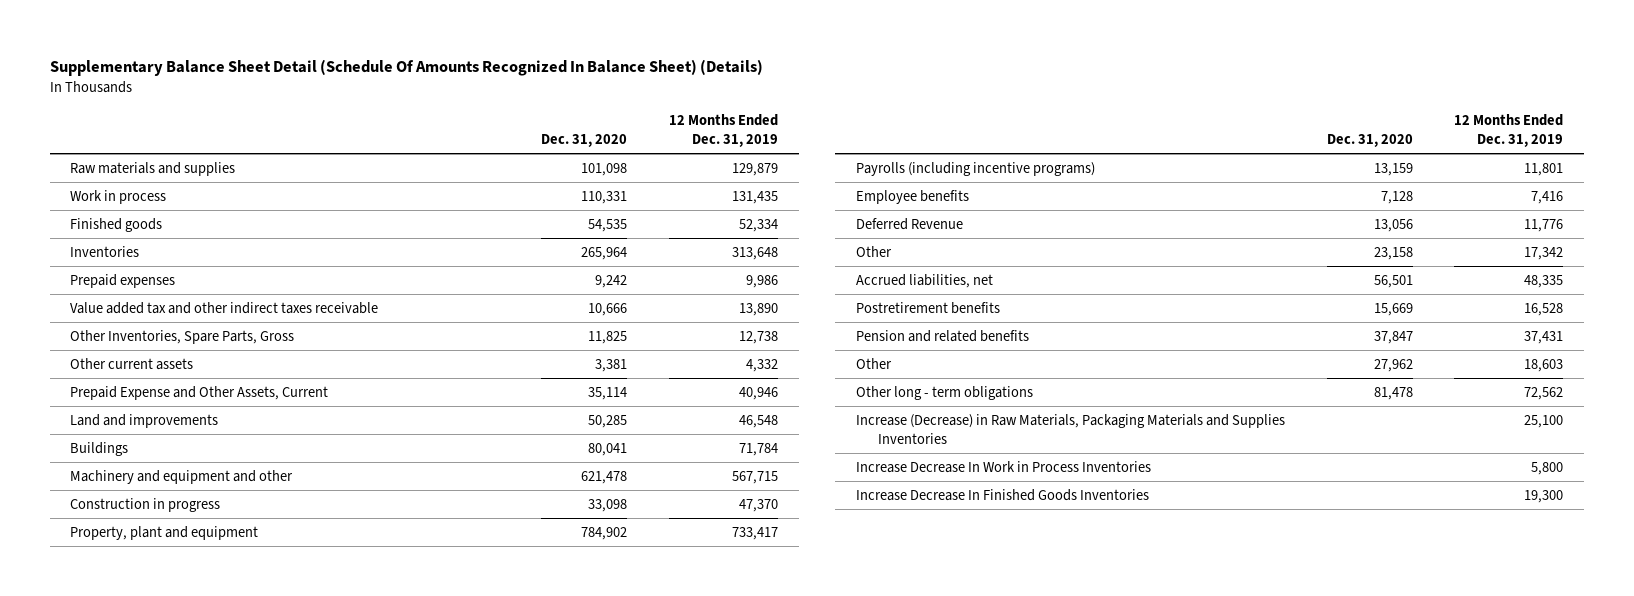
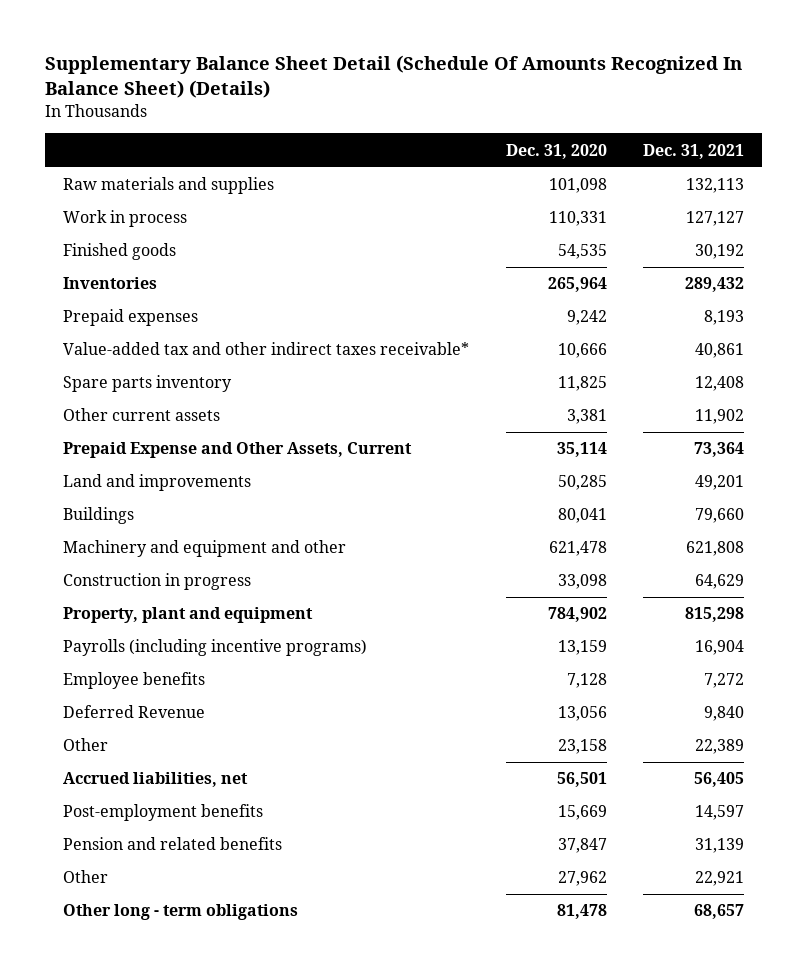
- | Dec. 31, 2020 | 12 Months Ended Dec. 31, 2019
+ | Dec. 31, 2020 | Dec. 31, 2021
- Value added tax and other indirect taxes receivable | 10,666 | 13,890
- Other Inventories, Spare Parts, Gross | 11,825 | 12,738
+ Value-added tax and other indirect taxes receivable* | 10,666 | 40,861
+ Spare parts inventory | 11,825 | 12,408
- Postretirement benefits | 15,669 | 16,528
+ Post-employment benefits | 15,669 | 14,597
- Increase (Decrease) in Raw Materials, Packaging Materials and Supplies Inventories | | 25,100
- Increase Decrease In Work in Process Inventories | | 5,800
- Increase Decrease In Finished Goods Inventories | | 19,300

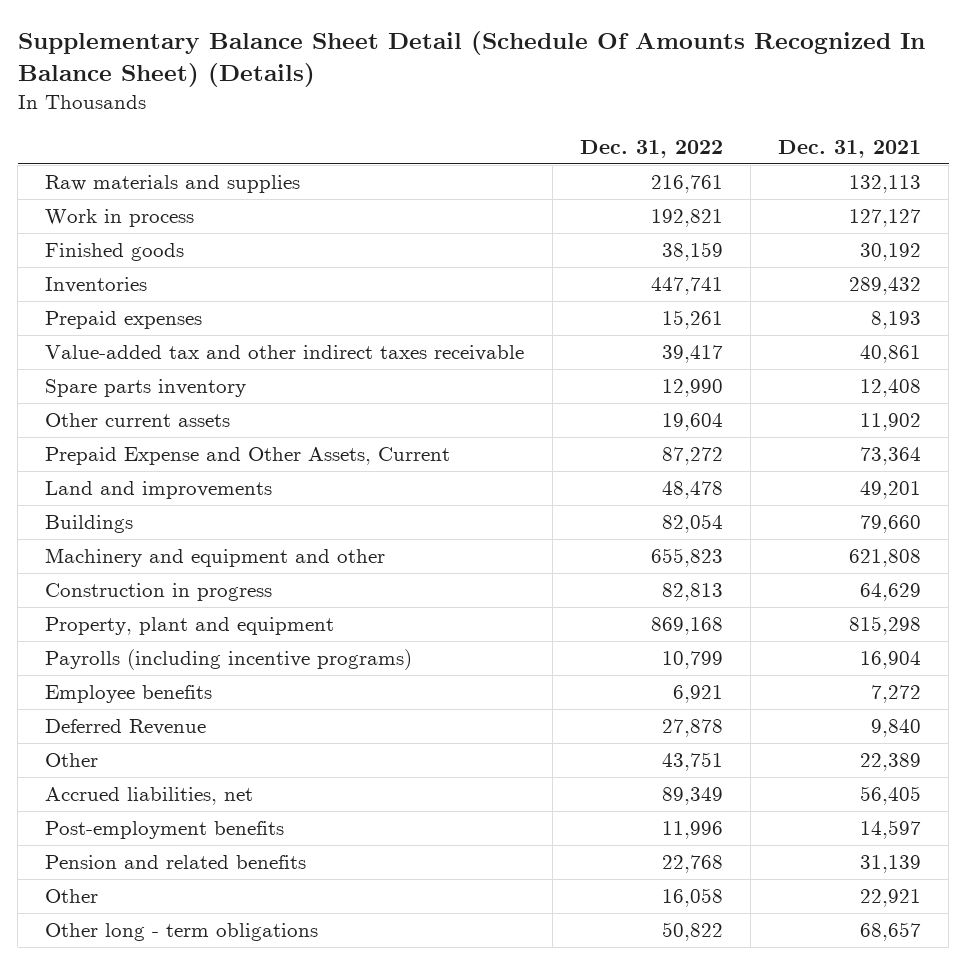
- | Dec. 31, 2020 | Dec. 31, 2021
+ | Dec. 31, 2022 | Dec. 31, 2021
- Value-added tax and other indirect taxes receivable* | 10,666 | 40,861
+ Value-added tax and other indirect taxes receivable | 39,417 | 40,861

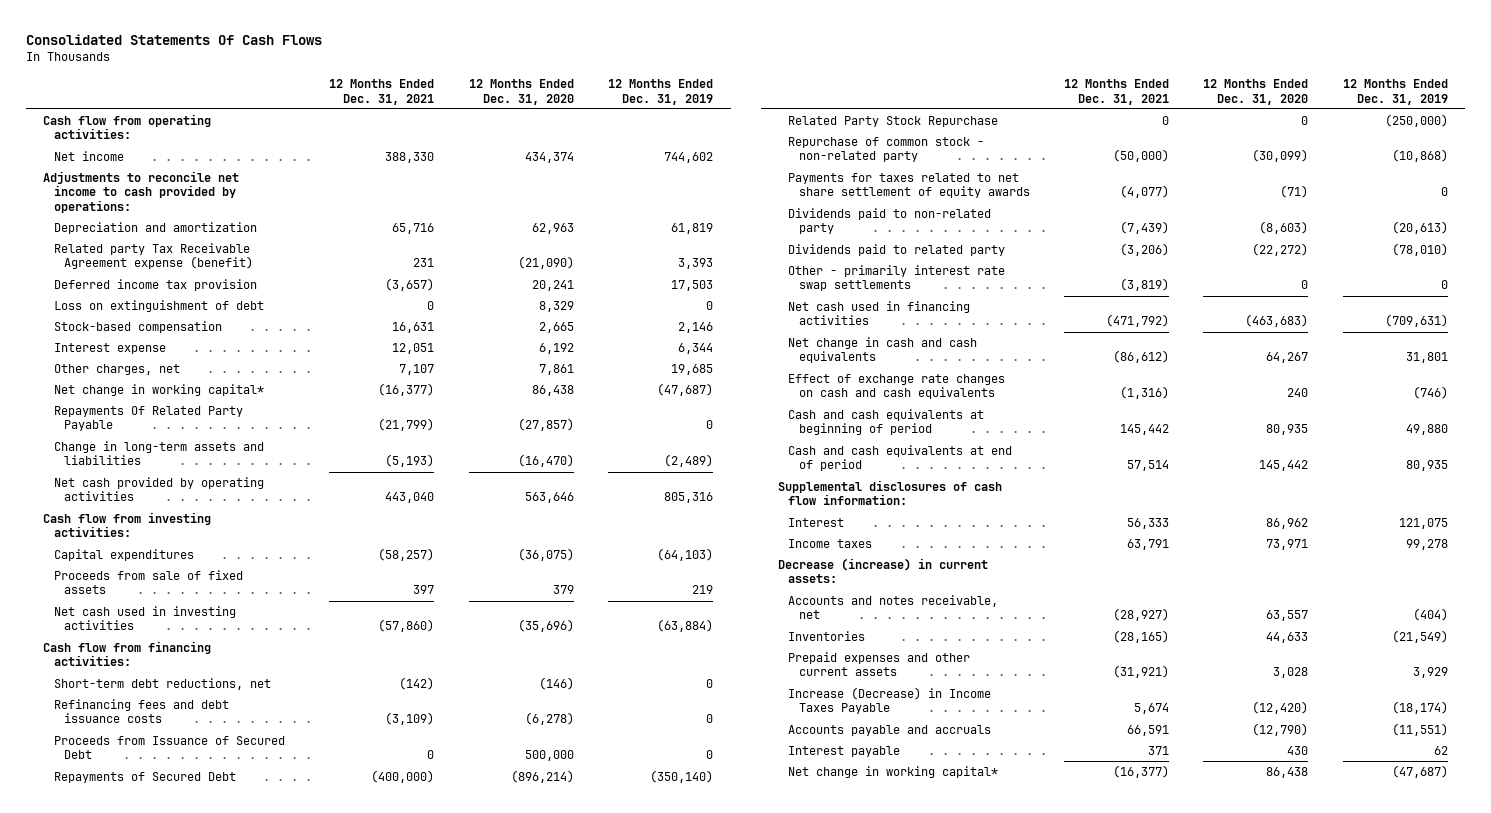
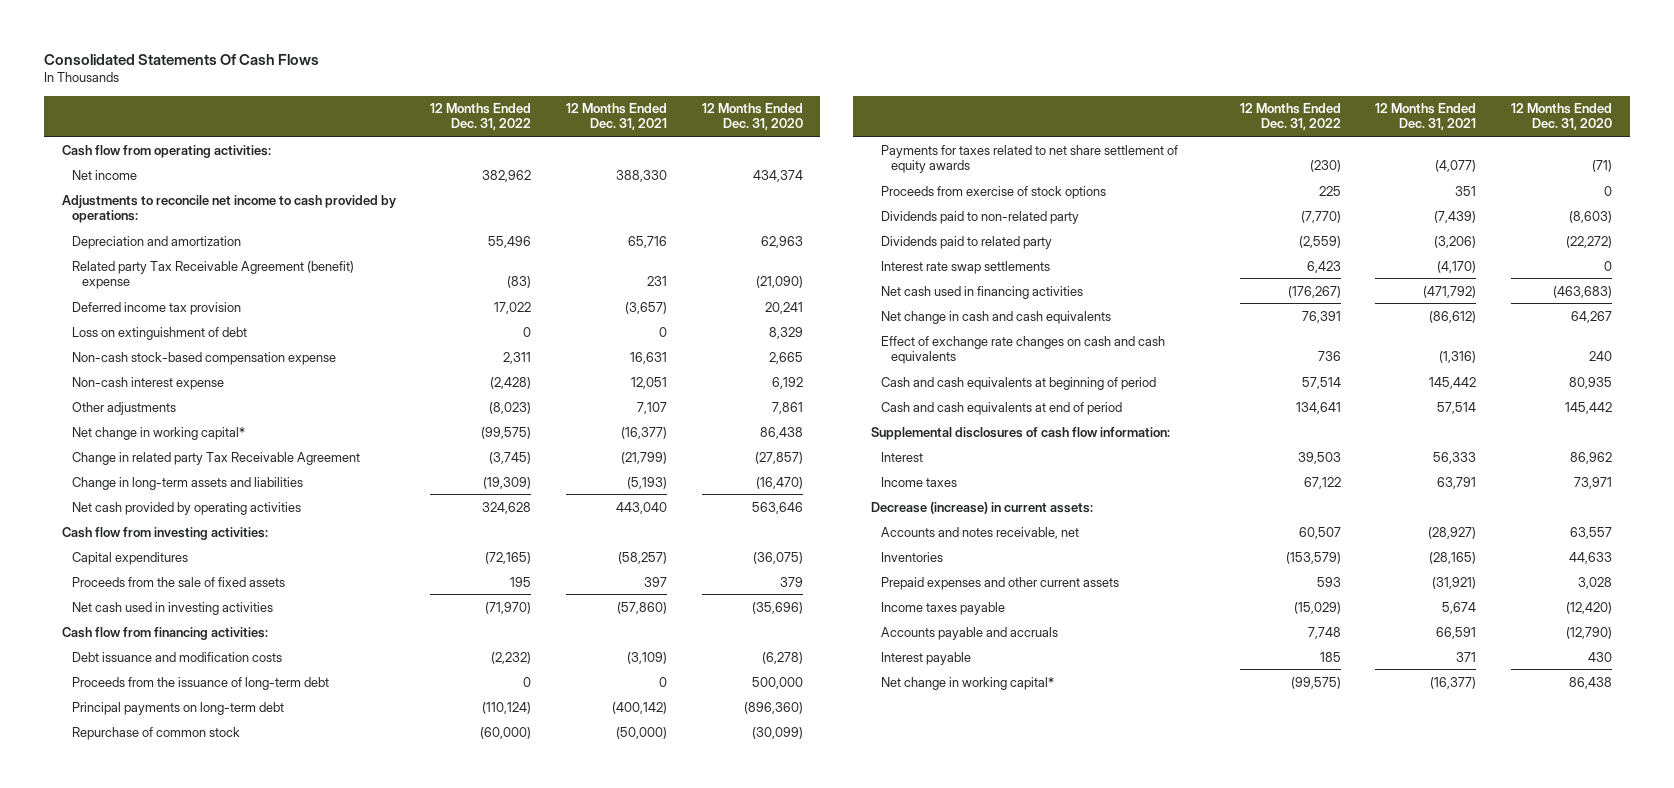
- | 12 Months Ended Dec. 31, 2021 | 12 Months Ended Dec. 31, 2020 | 12 Months Ended Dec. 31, 2019
+ | 12 Months Ended Dec. 31, 2022 | 12 Months Ended Dec. 31, 2021 | 12 Months Ended Dec. 31, 2020
- Related party Tax Receivable Agreement expense (benefit) | 231 | (21,090) | 3,393
+ Related party Tax Receivable Agreement (benefit) expense | (83) | 231 | (21,090)
- Stock-based compensation | 16,631 | 2,665 | 2,146
- Interest expense | 12,051 | 6,192 | 6,344
- Other charges, net | 7,107 | 7,861 | 19,685
+ Non-cash stock-based compensation expense | 2,311 | 16,631 | 2,665
+ Non-cash interest expense | (2,428) | 12,051 | 6,192
+ Other adjustments | (8,023) | 7,107 | 7,861
- Repayments Of Related Party Payable | (21,799) | (27,857) | 0
+ Change in related party Tax Receivable Agreement | (3,745) | (21,799) | (27,857)
- Proceeds from sale of fixed assets | 397 | 379 | 219
+ Proceeds from the sale of fixed assets | 195 | 397 | 379
- Short-term debt reductions, net | (142) | (146) | 0
- Refinancing fees and debt issuance costs | (3,109) | (6,278) | 0
- Proceeds from Issuance of Secured Debt | 0 | 500,000 | 0
- Repayments of Secured Debt | (400,000) | (896,214) | (350,140)
- Related Party Stock Repurchase | 0 | 0 | (250,000)
- Repurchase of common stock - non-related party | (50,000) | (30,099) | (10,868)
+ Debt issuance and modification costs | (2,232) | (3,109) | (6,278)
+ Proceeds from the issuance of long-term debt | 0 | 0 | 500,000
+ Principal payments on long-term debt | (110,124) | (400,142) | (896,360)
+ Repurchase of common stock | (60,000) | (50,000) | (30,099)
+ Proceeds from exercise of stock options | 225 | 351 | 0
- Other - primarily interest rate swap settlements | (3,819) | 0 | 0
+ Interest rate swap settlements | 6,423 | (4,170) | 0
- Increase (Decrease) in Income Taxes Payable | 5,674 | (12,420) | (18,174)
+ Income taxes payable | (15,029) | 5,674 | (12,420)

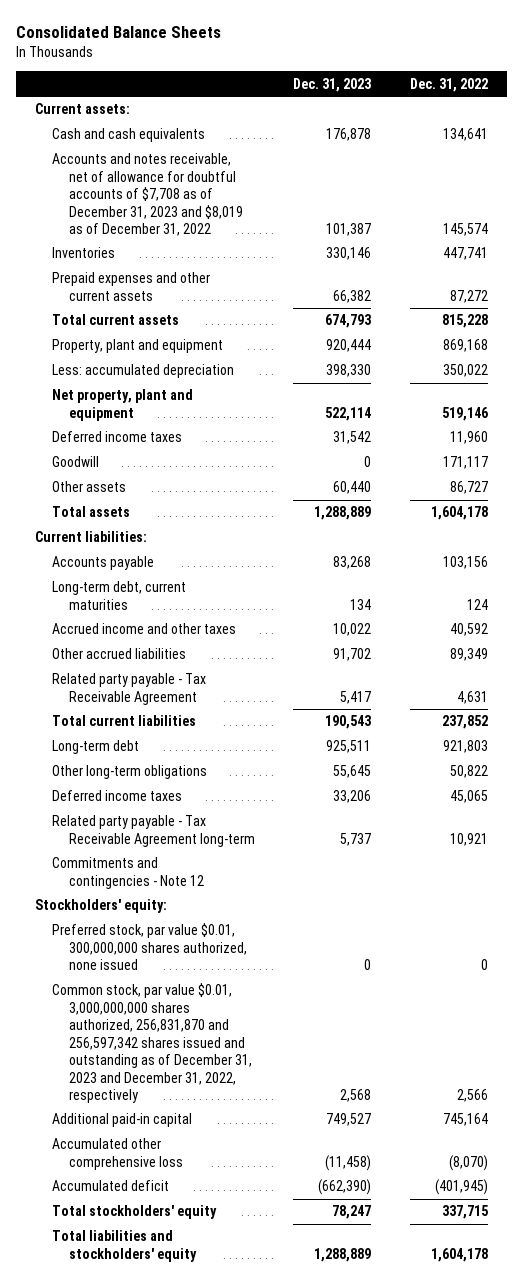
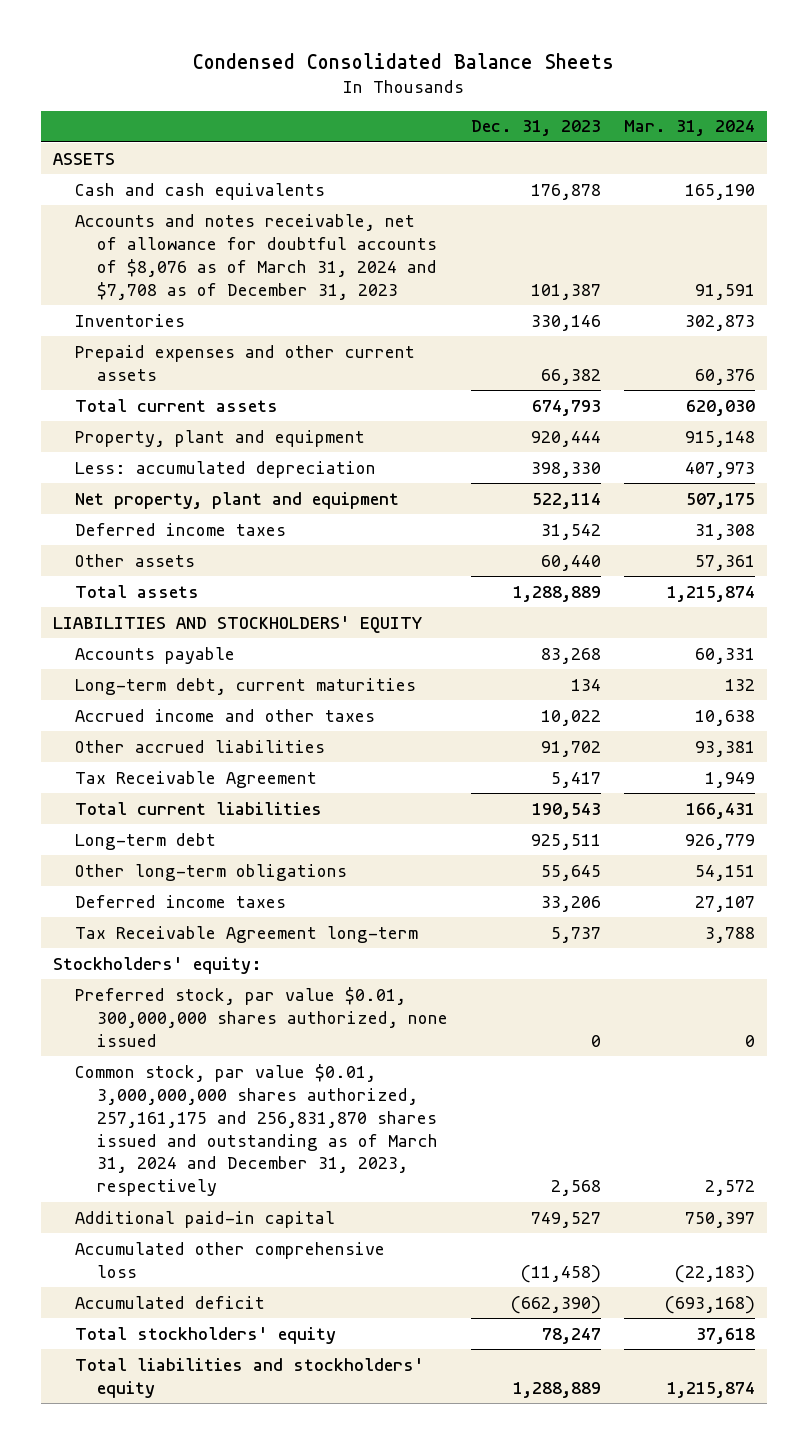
- Consolidated Balance Sheets
+ Condensed Consolidated Balance Sheets
- | Dec. 31, 2023 | Dec. 31, 2022
+ | Dec. 31, 2023 | Mar. 31, 2024
- Current assets:
+ ASSETS
- Accounts and notes receivable, net of allowance for doubtful accounts of $7,708 as of December 31, 2023 and $8,019 as of December 31, 2022 | 101,387 | 145,574
+ Accounts and notes receivable, net of allowance for doubtful accounts of $8,076 as of March 31, 2024 and $7,708 as of December 31, 2023 | 101,387 | 91,591
- Goodwill | 0 | 171,117
- Current liabilities:
+ LIABILITIES AND STOCKHOLDERS' EQUITY
- Related party payable - Tax Receivable Agreement | 5,417 | 4,631
+ Tax Receivable Agreement | 5,417 | 1,949
- Related party payable - Tax Receivable Agreement long-term | 5,737 | 10,921
- Commitments and contingencies - Note 12
+ Tax Receivable Agreement long-term | 5,737 | 3,788
- Common stock, par value $0.01, 3,000,000,000 shares authorized, 256,831,870 and 256,597,342 shares issued and outstanding as of December 31, 2023 and December 31, 2022, respectively | 2,568 | 2,566
+ Common stock, par value $0.01, 3,000,000,000 shares authorized, 257,161,175 and 256,831,870 shares issued and outstanding as of March 31, 2024 and December 31, 2023, respectively | 2,568 | 2,572

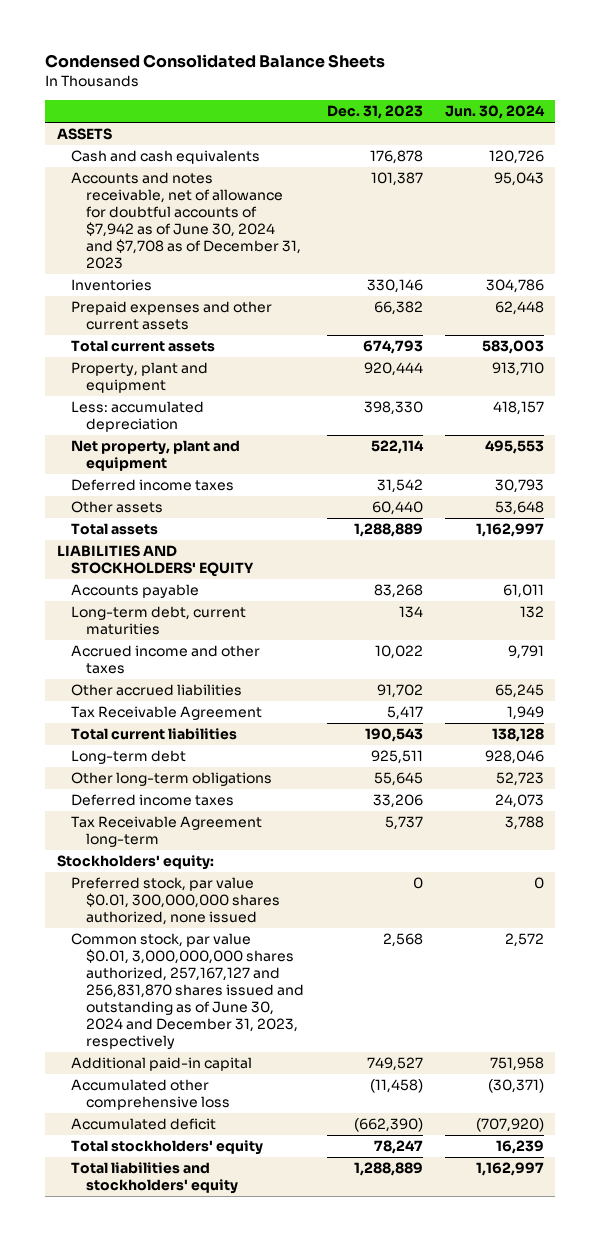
- | Dec. 31, 2023 | Mar. 31, 2024
+ | Dec. 31, 2023 | Jun. 30, 2024
- Accounts and notes receivable, net of allowance for doubtful accounts of $8,076 as of March 31, 2024 and $7,708 as of December 31, 2023 | 101,387 | 91,591
+ Accounts and notes receivable, net of allowance for doubtful accounts of $7,942 as of June 30, 2024 and $7,708 as of December 31, 2023 | 101,387 | 95,043
- Common stock, par value $0.01, 3,000,000,000 shares authorized, 257,161,175 and 256,831,870 shares issued and outstanding as of March 31, 2024 and December 31, 2023, respectively | 2,568 | 2,572
+ Common stock, par value $0.01, 3,000,000,000 shares authorized, 257,167,127 and 256,831,870 shares issued and outstanding as of June 30, 2024 and December 31, 2023, respectively | 2,568 | 2,572

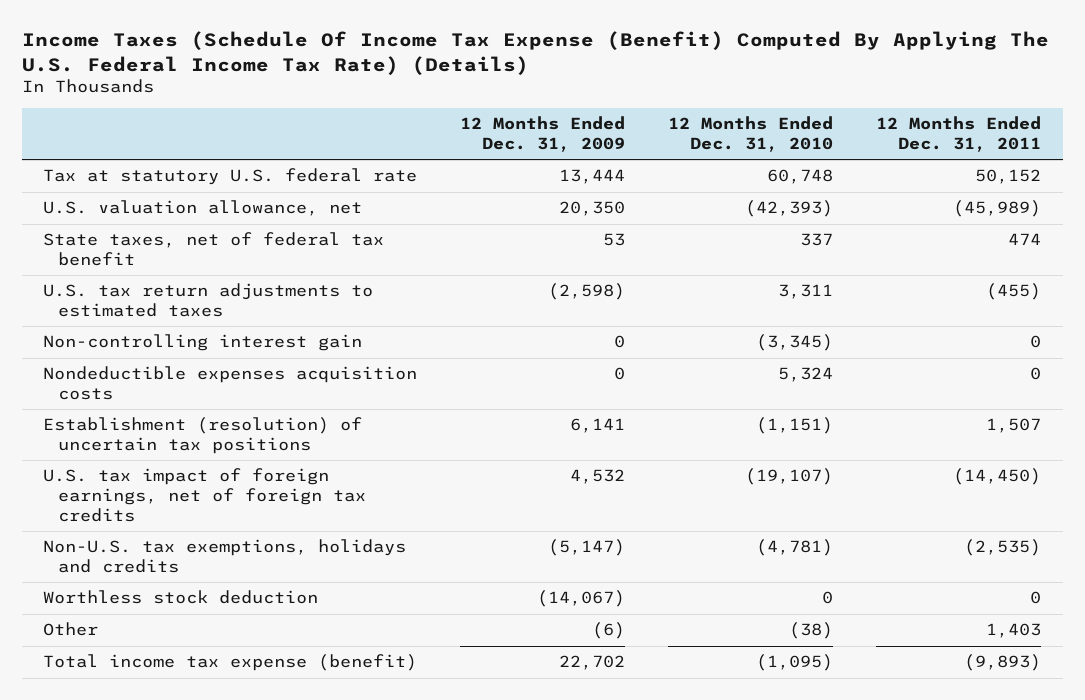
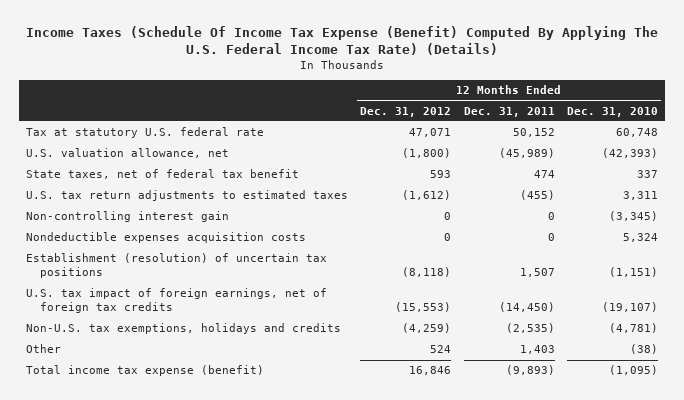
- | 12 Months Ended Dec. 31, 2009 | 12 Months Ended Dec. 31, 2010 | 12 Months Ended Dec. 31, 2011
+ | 12 Months Ended Dec. 31, 2012 | 12 Months Ended Dec. 31, 2011 | 12 Months Ended Dec. 31, 2010
- Worthless stock deduction | (14,067) | 0 | 0

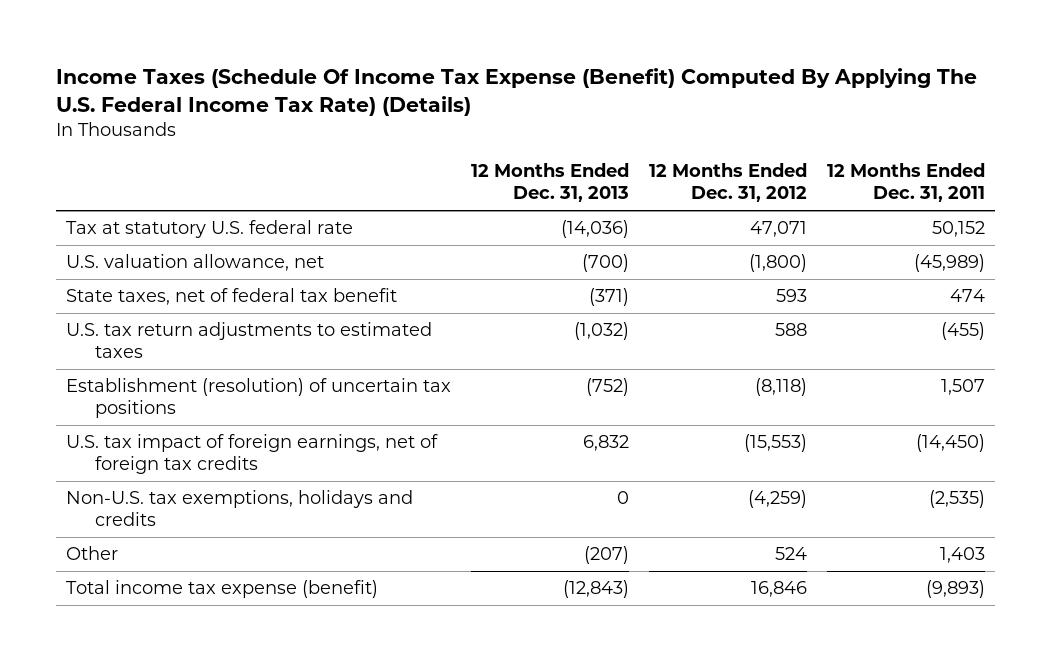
- | 12 Months Ended Dec. 31, 2012 | 12 Months Ended Dec. 31, 2011 | 12 Months Ended Dec. 31, 2010
+ | 12 Months Ended Dec. 31, 2013 | 12 Months Ended Dec. 31, 2012 | 12 Months Ended Dec. 31, 2011
- U.S. tax return adjustments to estimated taxes | (1,612) | (455) | 3,311
- Non-controlling interest gain | 0 | 0 | (3,345)
- Nondeductible expenses acquisition costs | 0 | 0 | 5,324
+ U.S. tax return adjustments to estimated taxes | (1,032) | 588 | (455)

